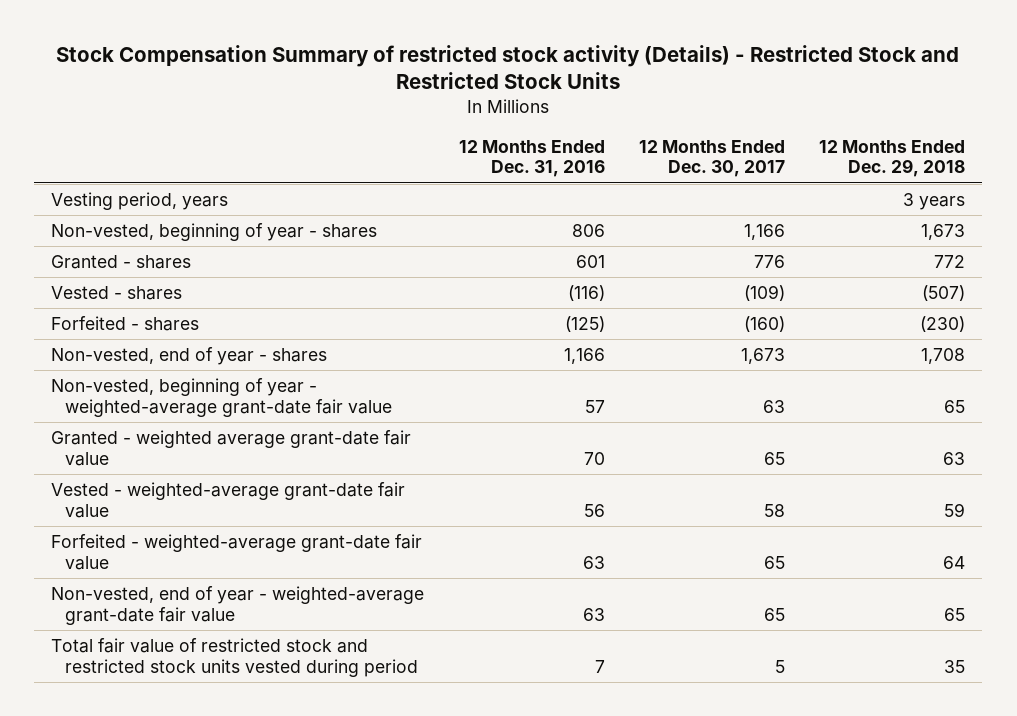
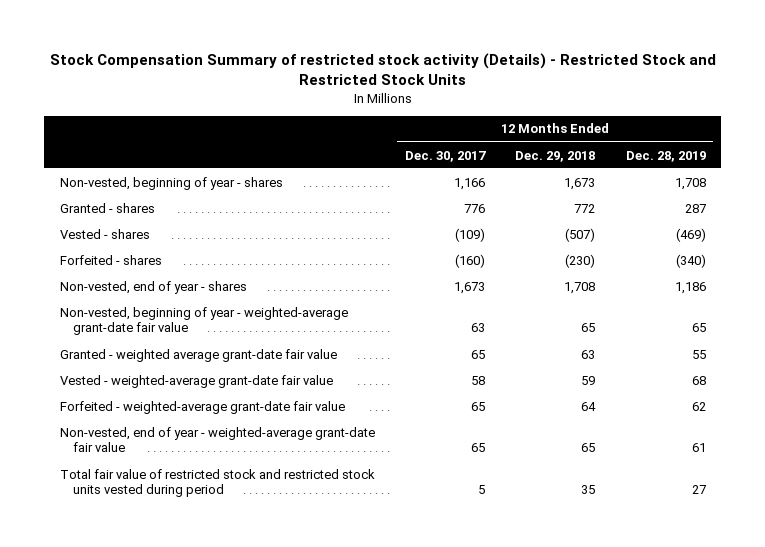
- | 12 Months Ended Dec. 31, 2016 | 12 Months Ended Dec. 30, 2017 | 12 Months Ended Dec. 29, 2018
+ | 12 Months Ended Dec. 30, 2017 | 12 Months Ended Dec. 29, 2018 | 12 Months Ended Dec. 28, 2019
- Vesting period, years | | | 3 years

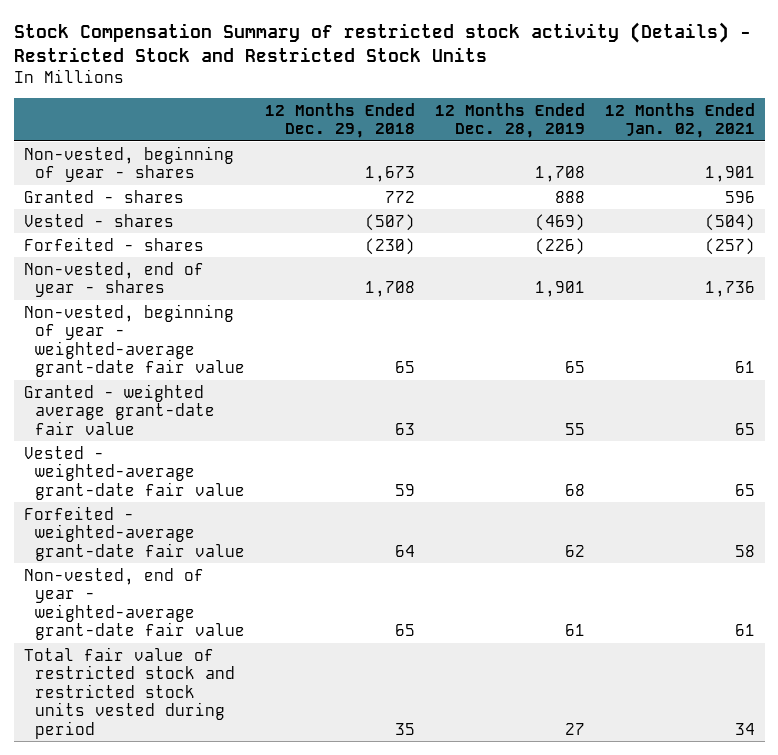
- | 12 Months Ended Dec. 30, 2017 | 12 Months Ended Dec. 29, 2018 | 12 Months Ended Dec. 28, 2019
+ | 12 Months Ended Dec. 29, 2018 | 12 Months Ended Dec. 28, 2019 | 12 Months Ended Jan. 02, 2021
- Granted - shares | 776 | 772 | 287
+ Granted - shares | 772 | 888 | 596
- Forfeited - shares | (160) | (230) | (340)
- Non-vested, end of year - shares | 1,673 | 1,708 | 1,186
+ Forfeited - shares | (230) | (226) | (257)
+ Non-vested, end of year - shares | 1,708 | 1,901 | 1,736

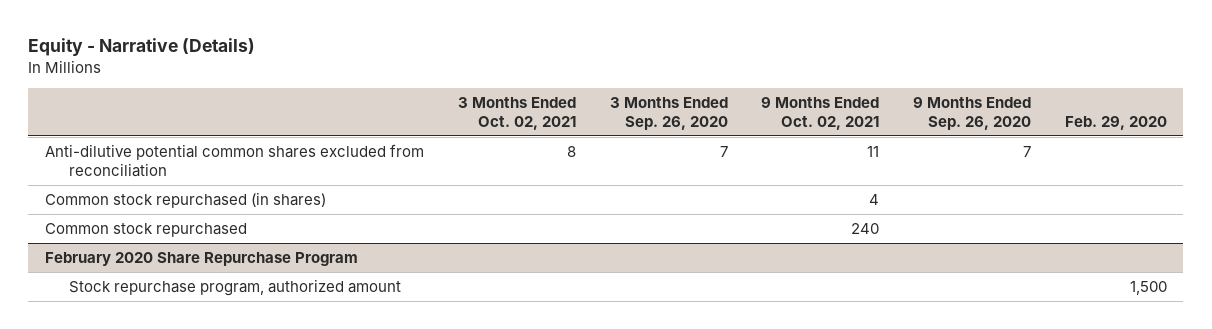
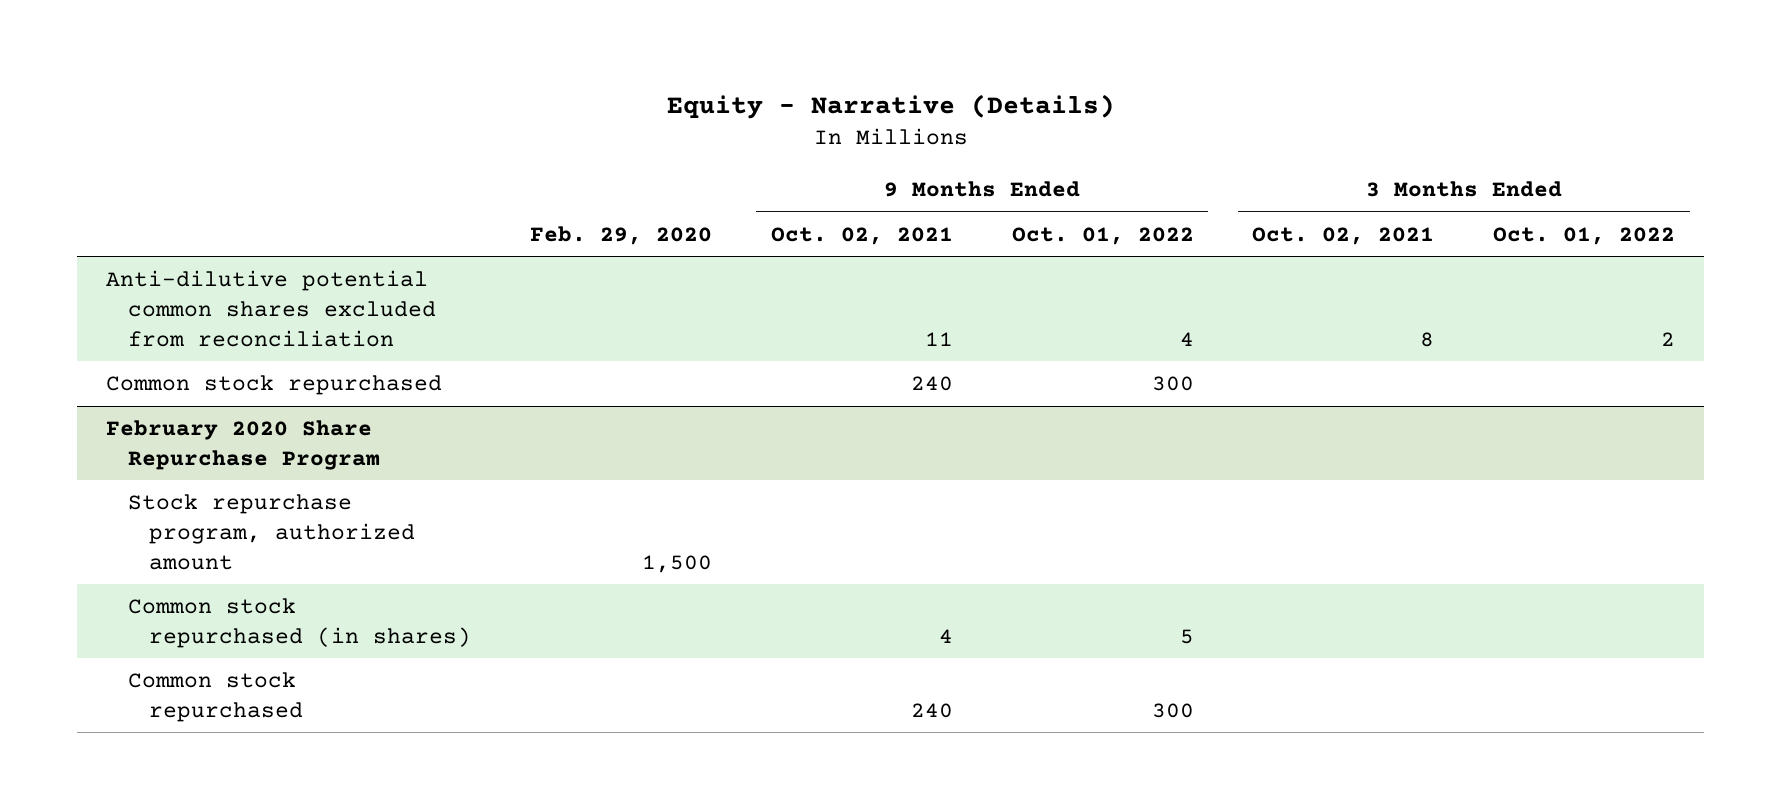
- | 3 Months Ended Oct. 02, 2021 | 3 Months Ended Sep. 26, 2020 | 9 Months Ended Oct. 02, 2021 | 9 Months Ended Sep. 26, 2020 | Feb. 29, 2020
+ | Feb. 29, 2020 | 9 Months Ended Oct. 02, 2021 | 9 Months Ended Oct. 01, 2022 | 3 Months Ended Oct. 02, 2021 | 3 Months Ended Oct. 01, 2022
- Common stock repurchased (in shares) | | | 4 | |
@ February 2020 Share Repurchase Program
+ Common stock repurchased (in shares) | | 4 | 5 | |
+ Common stock repurchased | | 240 | 300 | |

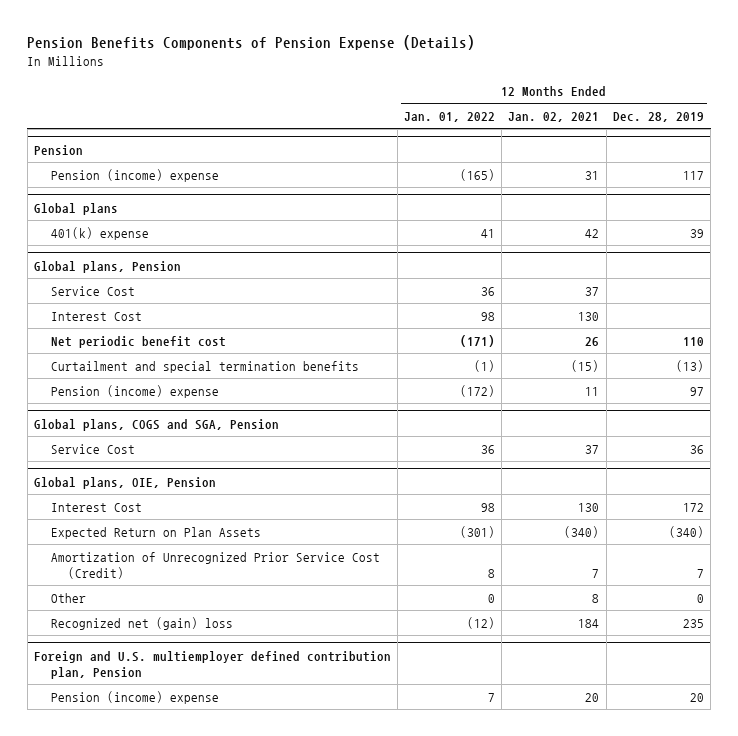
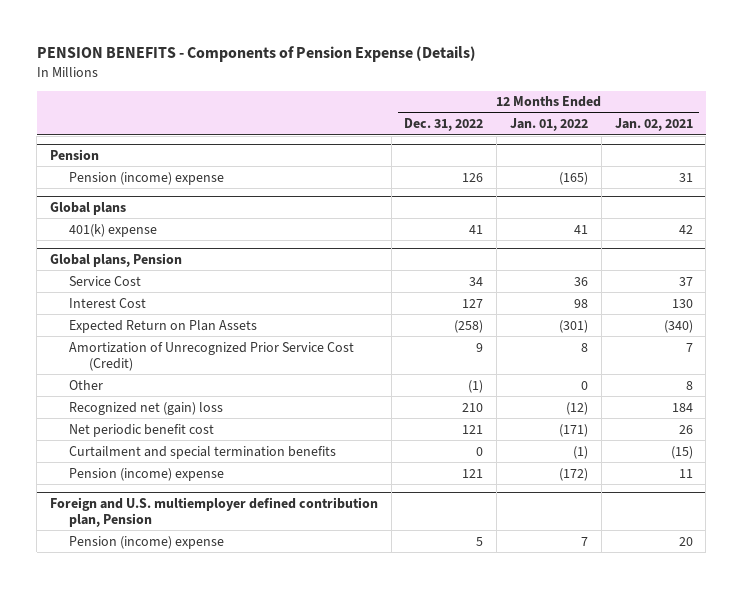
- Pension Benefits Components of Pension Expense (Details)
+ PENSION BENEFITS - Components of Pension Expense (Details)
- | 12 Months Ended Jan. 01, 2022 | 12 Months Ended Jan. 02, 2021 | 12 Months Ended Dec. 28, 2019
+ | 12 Months Ended Dec. 31, 2022 | 12 Months Ended Jan. 01, 2022 | 12 Months Ended Jan. 02, 2021
- Global plans, COGS and SGA, Pension
- Service Cost | 36 | 37 | 36
- Global plans, OIE, Pension
- Interest Cost | 98 | 130 | 172
@ Global plans, Pension
moved down: Net periodic benefit cost | 121 | (171) | 26
moved down: Curtailment and special termination benefits | 0 | (1) | (15)
moved down: Pension (income) expense | 121 | (172) | 11

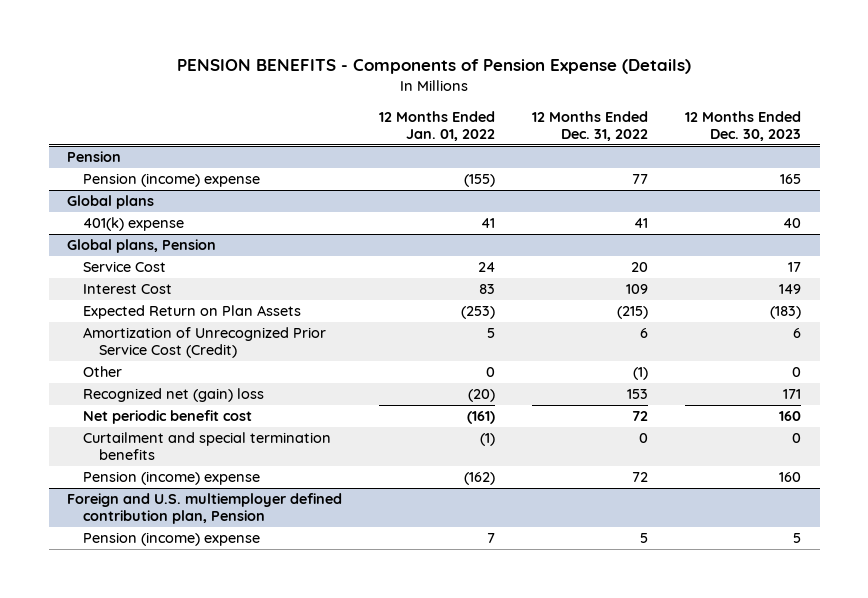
- | 12 Months Ended Dec. 31, 2022 | 12 Months Ended Jan. 01, 2022 | 12 Months Ended Jan. 02, 2021
+ | 12 Months Ended Jan. 01, 2022 | 12 Months Ended Dec. 31, 2022 | 12 Months Ended Dec. 30, 2023
@ Pension
- Pension (income) expense | 126 | (165) | 31
+ Pension (income) expense | (155) | 77 | 165
@ Global plans, Pension
- Service Cost | 34 | 36 | 37
- Interest Cost | 127 | 98 | 130
- Expected Return on Plan Assets | (258) | (301) | (340)
- Amortization of Unrecognized Prior Service Cost (Credit) | 9 | 8 | 7
+ Service Cost | 24 | 20 | 17
+ Interest Cost | 83 | 109 | 149
+ Expected Return on Plan Assets | (253) | (215) | (183)
+ Amortization of Unrecognized Prior Service Cost (Credit) | 5 | 6 | 6
- Recognized net (gain) loss | 210 | (12) | 184
- Net periodic benefit cost | 121 | (171) | 26
+ Recognized net (gain) loss | (20) | 153 | 171
+ Net periodic benefit cost | (161) | 72 | 160
- Pension (income) expense | 121 | (172) | 11
+ Pension (income) expense | (162) | 72 | 160

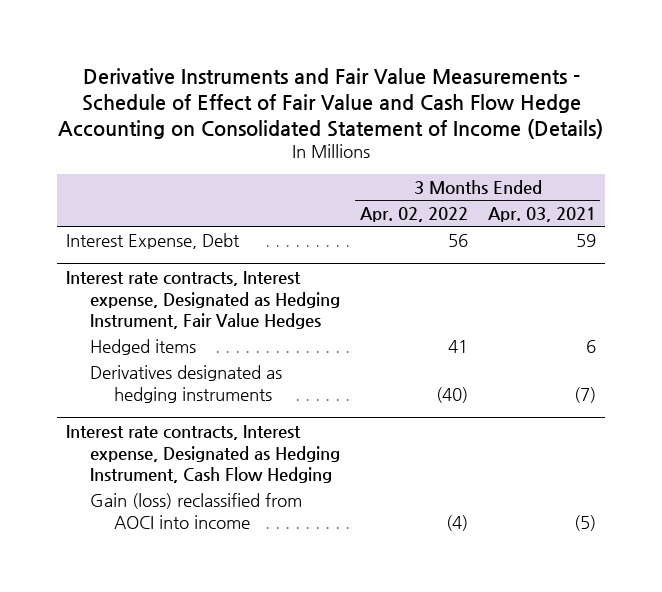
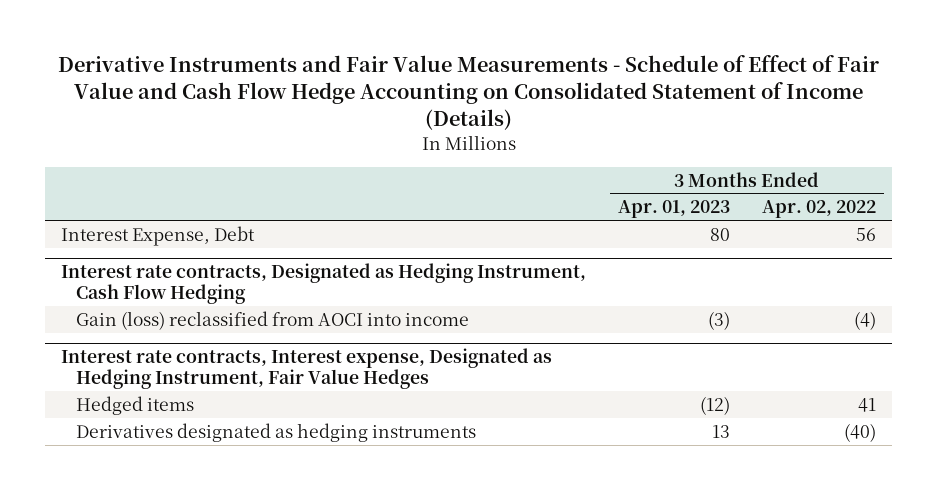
- | 3 Months Ended Apr. 02, 2022 | 3 Months Ended Apr. 03, 2021
+ | 3 Months Ended Apr. 01, 2023 | 3 Months Ended Apr. 02, 2022
+ Interest rate contracts, Designated as Hedging Instrument, Cash Flow Hedging
+ Gain (loss) reclassified from AOCI into income | (3) | (4)
- Interest rate contracts, Interest expense, Designated as Hedging Instrument, Cash Flow Hedging
- Gain (loss) reclassified from AOCI into income | (4) | (5)

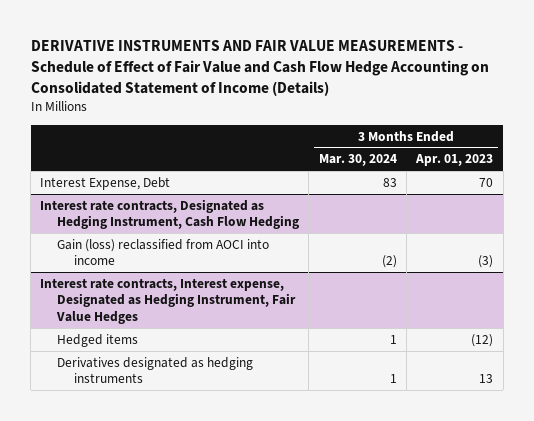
- Derivative Instruments and Fair Value Measurements - Schedule of Effect of Fair Value and Cash Flow Hedge Accounting on Consolidated Statement of Income (Details)
+ DERIVATIVE INSTRUMENTS AND FAIR VALUE MEASUREMENTS - Schedule of Effect of Fair Value and Cash Flow Hedge Accounting on Consolidated Statement of Income (Details)
- | 3 Months Ended Apr. 01, 2023 | 3 Months Ended Apr. 02, 2022
+ | 3 Months Ended Mar. 30, 2024 | 3 Months Ended Apr. 01, 2023
- Interest Expense, Debt | 80 | 56
+ Interest Expense, Debt | 83 | 70

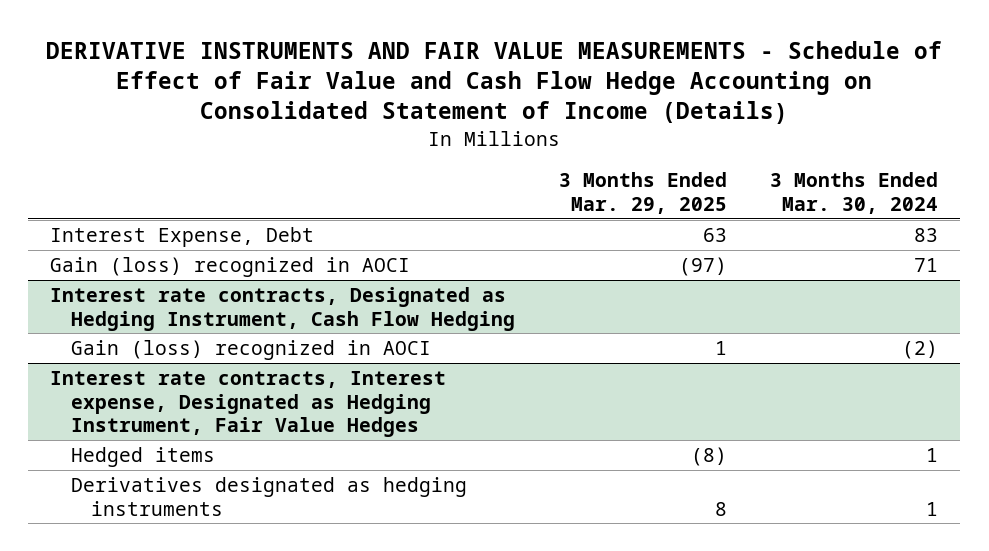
- | 3 Months Ended Mar. 30, 2024 | 3 Months Ended Apr. 01, 2023
+ | 3 Months Ended Mar. 29, 2025 | 3 Months Ended Mar. 30, 2024
+ Gain (loss) recognized in AOCI | (97) | 71
@ Interest rate contracts, Designated as Hedging Instrument, Cash Flow Hedging
- Gain (loss) reclassified from AOCI into income | (2) | (3)
+ Gain (loss) recognized in AOCI | 1 | (2)

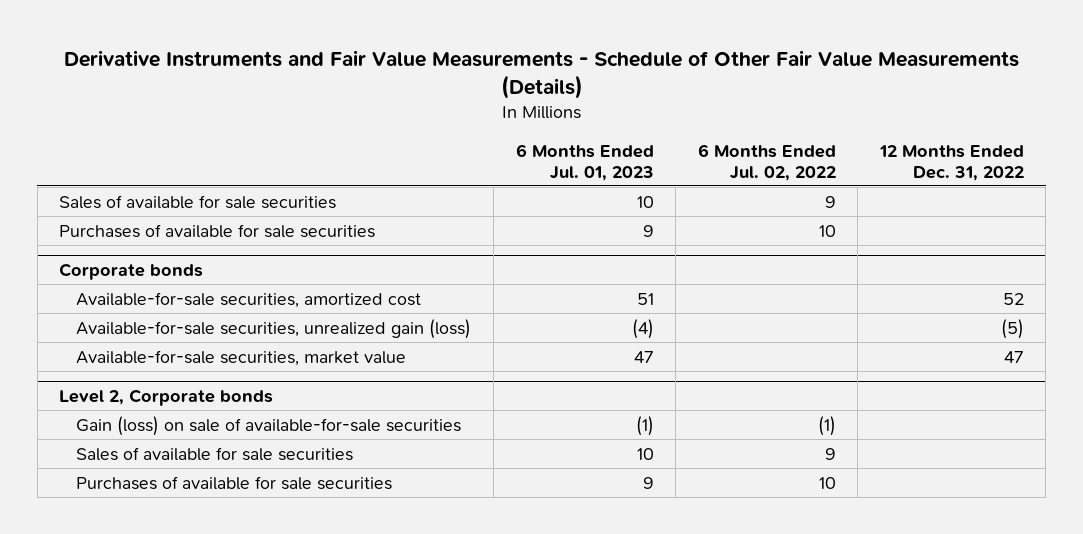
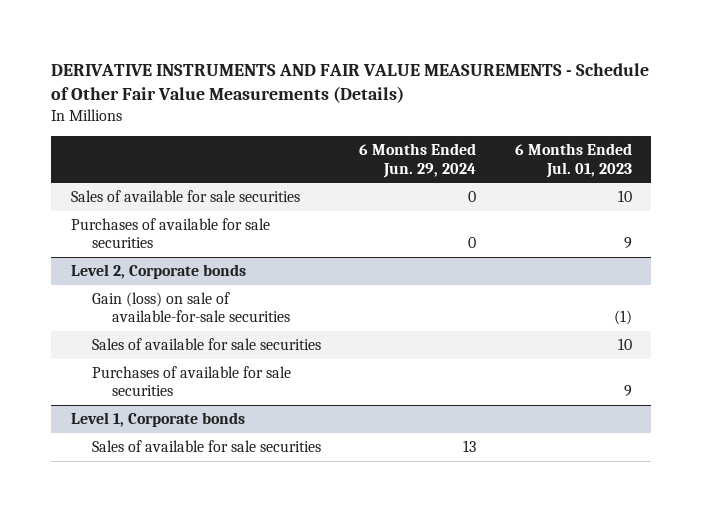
- Derivative Instruments and Fair Value Measurements - Schedule of Other Fair Value Measurements (Details)
+ DERIVATIVE INSTRUMENTS AND FAIR VALUE MEASUREMENTS - Schedule of Other Fair Value Measurements (Details)
- | 6 Months Ended Jul. 01, 2023 | 6 Months Ended Jul. 02, 2022 | 12 Months Ended Dec. 31, 2022
+ | 6 Months Ended Jun. 29, 2024 | 6 Months Ended Jul. 01, 2023
- Corporate bonds
- Available-for-sale securities, amortized cost | 51 | | 52
- Available-for-sale securities, unrealized gain (loss) | (4) | | (5)
- Available-for-sale securities, market value | 47 | | 47
+ Level 1, Corporate bonds
+ Sales of available for sale securities | 13 |

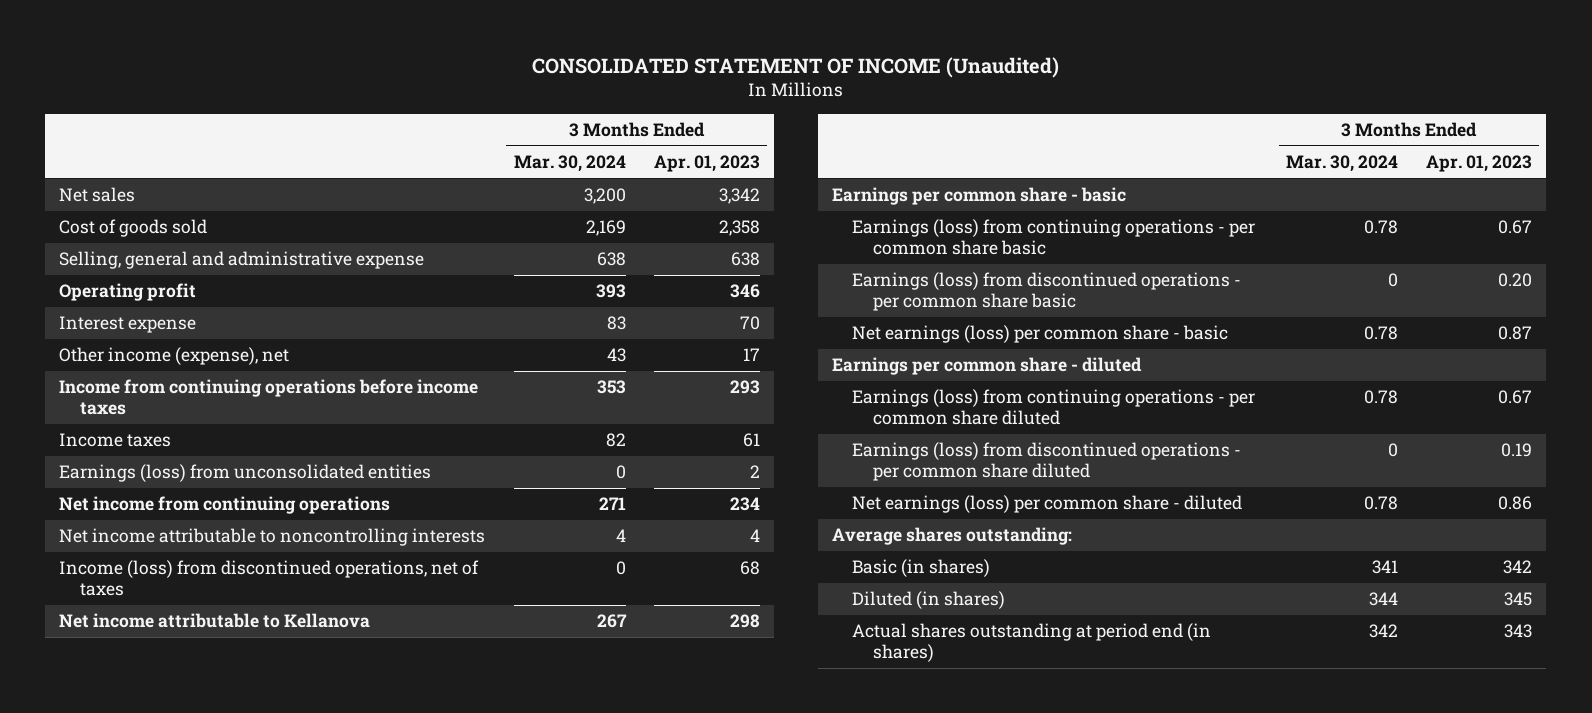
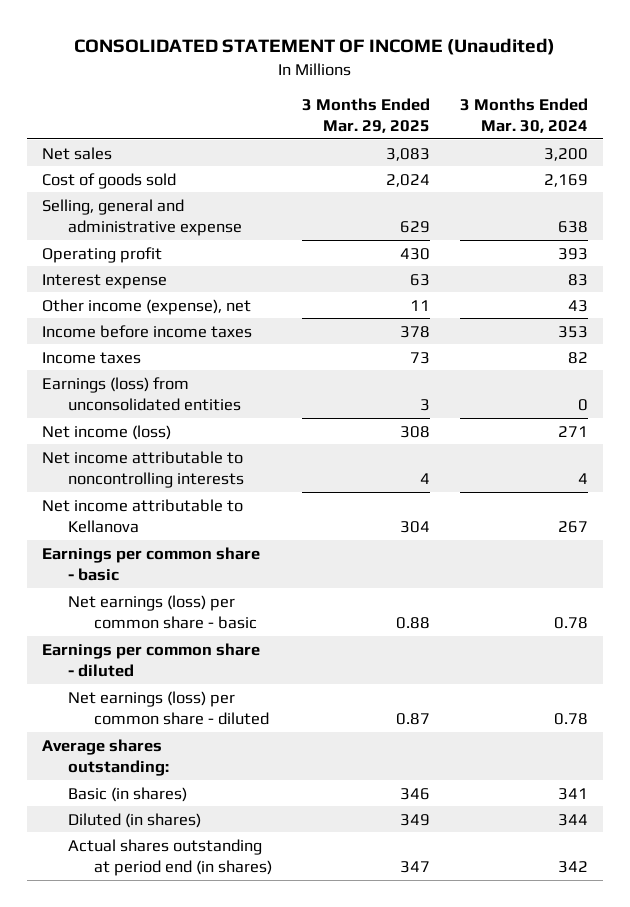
- | 3 Months Ended Mar. 30, 2024 | 3 Months Ended Apr. 01, 2023
+ | 3 Months Ended Mar. 29, 2025 | 3 Months Ended Mar. 30, 2024
- Income from continuing operations before income taxes | 353 | 293
+ Income before income taxes | 378 | 353
- Net income from continuing operations | 271 | 234
+ Net income (loss) | 308 | 271
- Income (loss) from discontinued operations, net of taxes | 0 | 68
- Earnings (loss) from continuing operations - per common share basic | 0.78 | 0.67
- Earnings (loss) from discontinued operations - per common share basic | 0 | 0.20
- Earnings (loss) from continuing operations - per common share diluted | 0.78 | 0.67
- Earnings (loss) from discontinued operations - per common share diluted | 0 | 0.19

